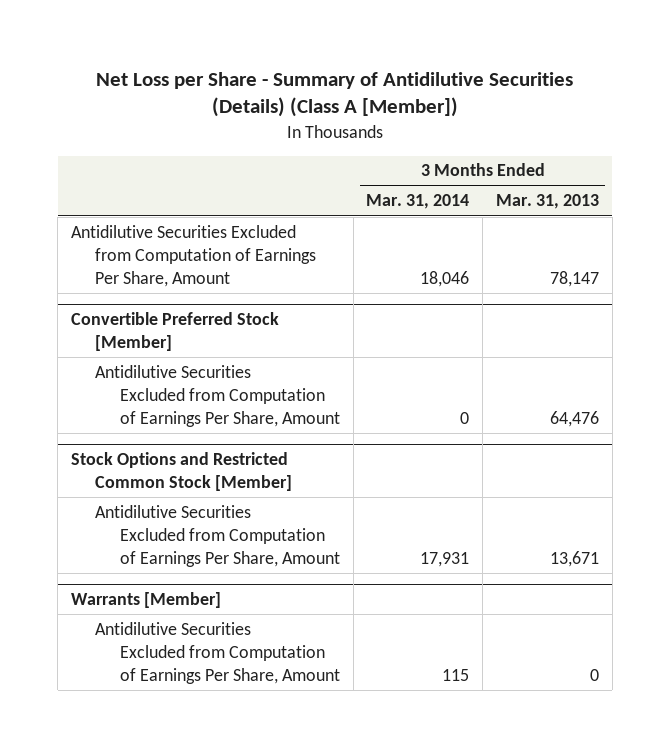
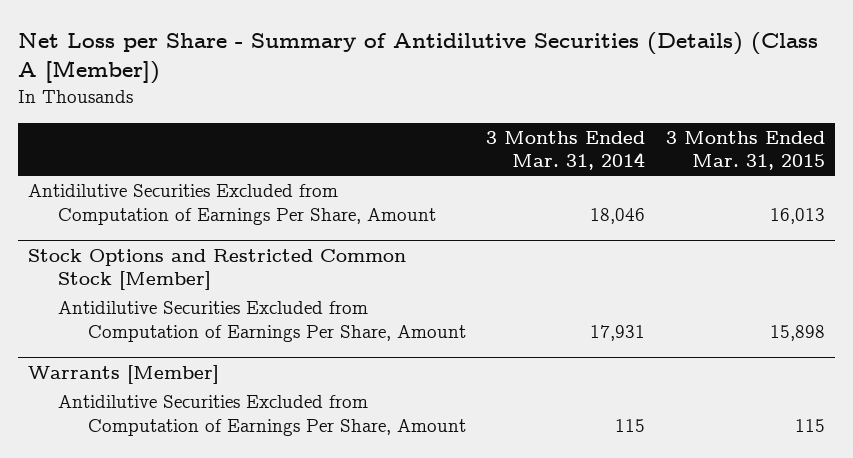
- | 3 Months Ended Mar. 31, 2014 | 3 Months Ended Mar. 31, 2013
+ | 3 Months Ended Mar. 31, 2014 | 3 Months Ended Mar. 31, 2015
- Convertible Preferred Stock [Member]
- Antidilutive Securities Excluded from Computation of Earnings Per Share, Amount | 0 | 64,476

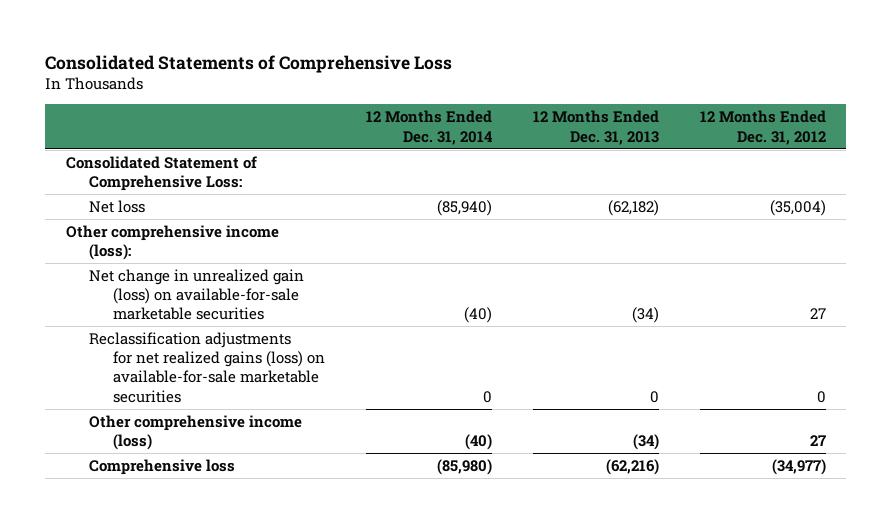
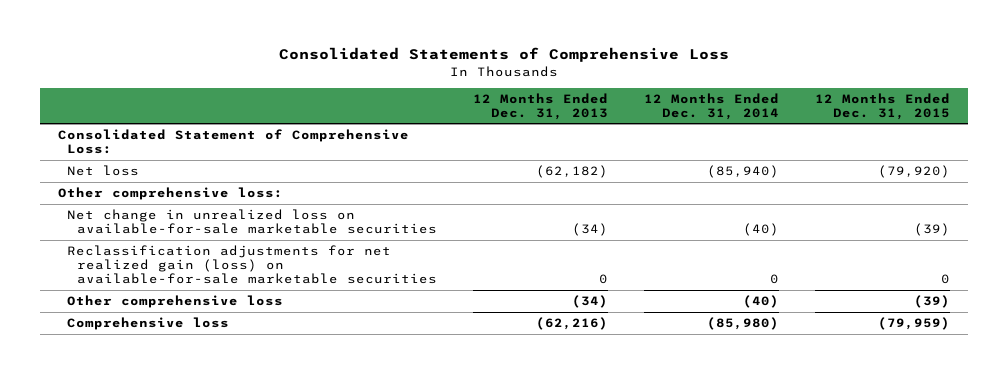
- | 12 Months Ended Dec. 31, 2014 | 12 Months Ended Dec. 31, 2013 | 12 Months Ended Dec. 31, 2012
+ | 12 Months Ended Dec. 31, 2013 | 12 Months Ended Dec. 31, 2014 | 12 Months Ended Dec. 31, 2015
- Other comprehensive income (loss):
- Net change in unrealized gain (loss) on available-for-sale marketable securities | (40) | (34) | 27
- Reclassification adjustments for net realized gains (loss) on available-for-sale marketable securities | 0 | 0 | 0
- Other comprehensive income (loss) | (40) | (34) | 27
+ Other comprehensive loss:
+ Net change in unrealized loss on available-for-sale marketable securities | (34) | (40) | (39)
+ Reclassification adjustments for net realized gain (loss) on available-for-sale marketable securities | 0 | 0 | 0
+ Other comprehensive loss | (34) | (40) | (39)

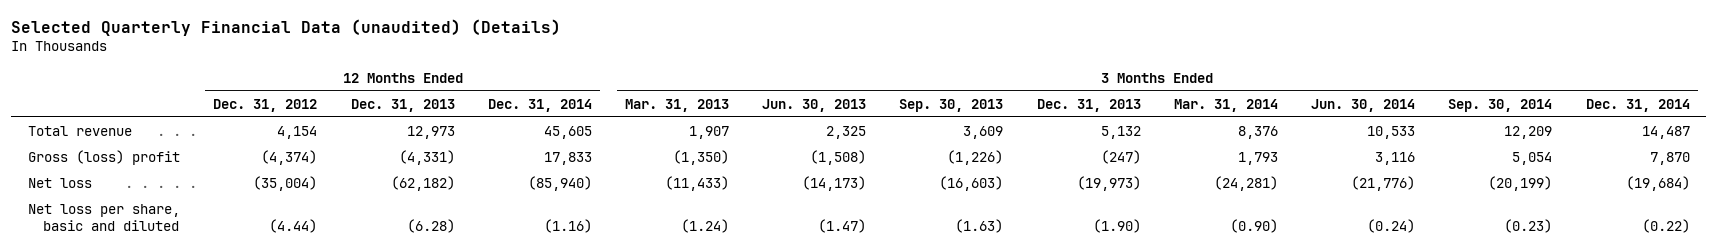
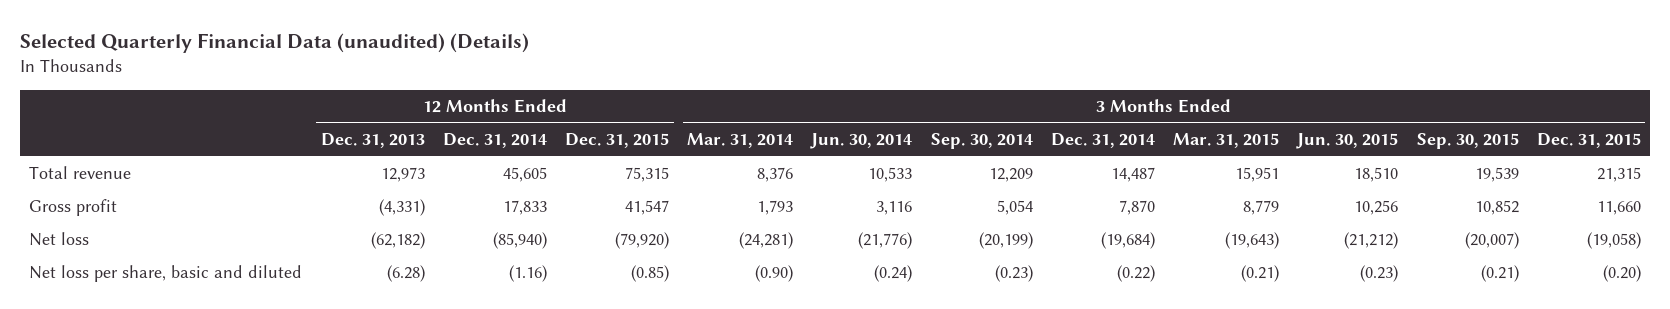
- | 12 Months Ended Dec. 31, 2012 | 12 Months Ended Dec. 31, 2013 | 12 Months Ended Dec. 31, 2014 | 3 Months Ended Mar. 31, 2013 | 3 Months Ended Jun. 30, 2013 | 3 Months Ended Sep. 30, 2013 | 3 Months Ended Dec. 31, 2013 | 3 Months Ended Mar. 31, 2014 | 3 Months Ended Jun. 30, 2014 | 3 Months Ended Sep. 30, 2014 | 3 Months Ended Dec. 31, 2014
+ | 12 Months Ended Dec. 31, 2013 | 12 Months Ended Dec. 31, 2014 | 12 Months Ended Dec. 31, 2015 | 3 Months Ended Mar. 31, 2014 | 3 Months Ended Jun. 30, 2014 | 3 Months Ended Sep. 30, 2014 | 3 Months Ended Dec. 31, 2014 | 3 Months Ended Mar. 31, 2015 | 3 Months Ended Jun. 30, 2015 | 3 Months Ended Sep. 30, 2015 | 3 Months Ended Dec. 31, 2015
- Gross (loss) profit | (4,374) | (4,331) | 17,833 | (1,350) | (1,508) | (1,226) | (247) | 1,793 | 3,116 | 5,054 | 7,870
+ Gross profit | (4,331) | 17,833 | 41,547 | 1,793 | 3,116 | 5,054 | 7,870 | 8,779 | 10,256 | 10,852 | 11,660

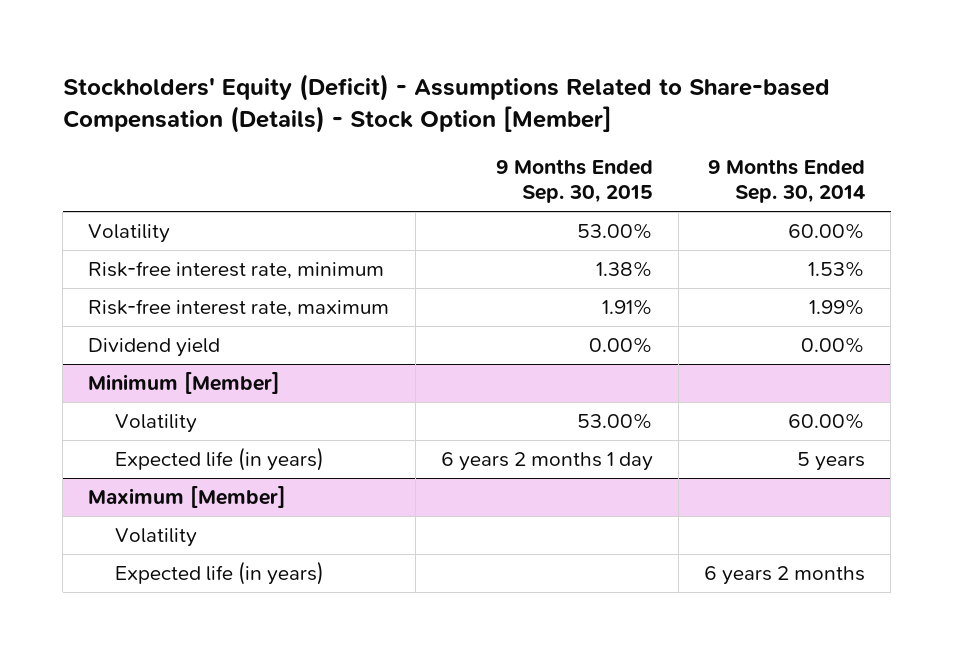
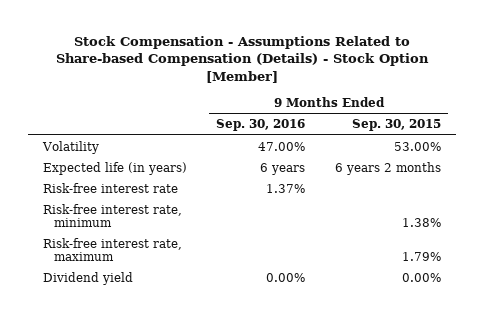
- Stockholders' Equity (Deficit) - Assumptions Related to Share-based Compensation (Details) - Stock Option [Member]
+ Stock Compensation - Assumptions Related to Share-based Compensation (Details) - Stock Option [Member]
- | 9 Months Ended Sep. 30, 2015 | 9 Months Ended Sep. 30, 2014
+ | 9 Months Ended Sep. 30, 2016 | 9 Months Ended Sep. 30, 2015
+ Expected life (in years) | 6 years | 6 years 2 months
+ Risk-free interest rate | 1.37% |
- Risk-free interest rate, maximum | 1.91% | 1.99%
+ Risk-free interest rate, maximum | | 1.79%
- Minimum [Member]
- Volatility | 53.00% | 60.00%
- Expected life (in years) | 6 years 2 months 1 day | 5 years
- Maximum [Member]
- Volatility
- Expected life (in years) | | 6 years 2 months

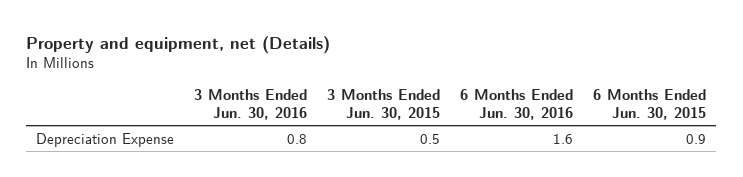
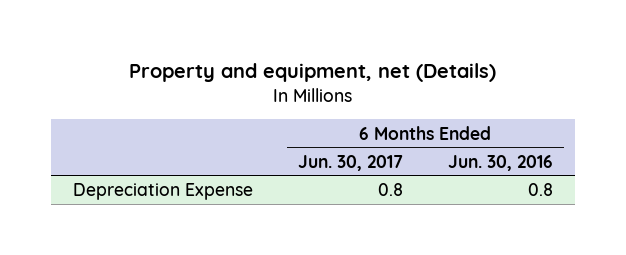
- | 3 Months Ended Jun. 30, 2016 | 3 Months Ended Jun. 30, 2015 | 6 Months Ended Jun. 30, 2016 | 6 Months Ended Jun. 30, 2015
+ | 6 Months Ended Jun. 30, 2017 | 6 Months Ended Jun. 30, 2016
- Depreciation Expense | 0.8 | 0.5 | 1.6 | 0.9
+ Depreciation Expense | 0.8 | 0.8

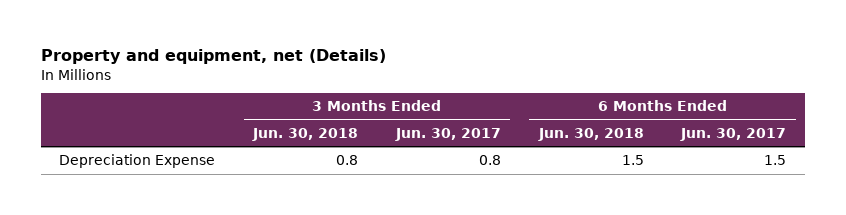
- | 6 Months Ended Jun. 30, 2017 | 6 Months Ended Jun. 30, 2016
+ | 3 Months Ended Jun. 30, 2018 | 3 Months Ended Jun. 30, 2017 | 6 Months Ended Jun. 30, 2018 | 6 Months Ended Jun. 30, 2017
- Depreciation Expense | 0.8 | 0.8
+ Depreciation Expense | 0.8 | 0.8 | 1.5 | 1.5

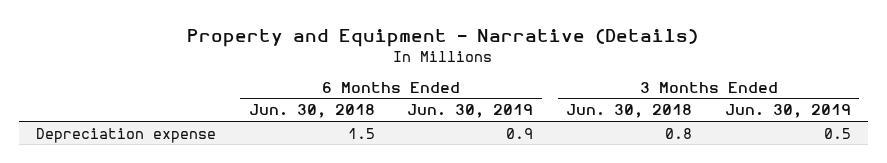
- Property and equipment, net (Details)
+ Property and Equipment - Narrative (Details)
- | 3 Months Ended Jun. 30, 2018 | 3 Months Ended Jun. 30, 2017 | 6 Months Ended Jun. 30, 2018 | 6 Months Ended Jun. 30, 2017
+ | 6 Months Ended Jun. 30, 2018 | 6 Months Ended Jun. 30, 2019 | 3 Months Ended Jun. 30, 2018 | 3 Months Ended Jun. 30, 2019
- Depreciation Expense | 0.8 | 0.8 | 1.5 | 1.5
+ Depreciation expense | 1.5 | 0.9 | 0.8 | 0.5

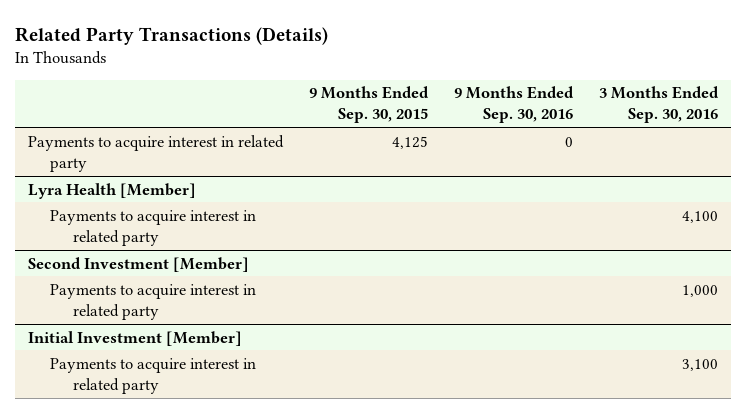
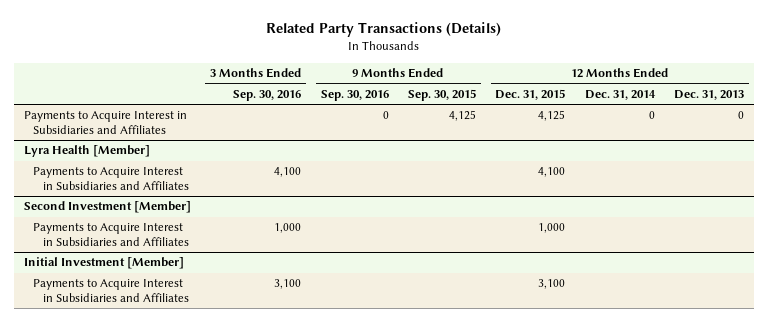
- | 9 Months Ended Sep. 30, 2015 | 9 Months Ended Sep. 30, 2016 | 3 Months Ended Sep. 30, 2016
+ | 3 Months Ended Sep. 30, 2016 | 9 Months Ended Sep. 30, 2016 | 9 Months Ended Sep. 30, 2015 | 12 Months Ended Dec. 31, 2015 | 12 Months Ended Dec. 31, 2014 | 12 Months Ended Dec. 31, 2013
- Payments to acquire interest in related party | 4,125 | 0 |
+ Payments to Acquire Interest in Subsidiaries and Affiliates | | 0 | 4,125 | 4,125 | 0 | 0
@ Lyra Health [Member]
- Payments to acquire interest in related party | | | 4,100
+ Payments to Acquire Interest in Subsidiaries and Affiliates | 4,100 | | | 4,100 | |
@ Second Investment [Member]
- Payments to acquire interest in related party | | | 1,000
+ Payments to Acquire Interest in Subsidiaries and Affiliates | 1,000 | | | 1,000 | |
@ Initial Investment [Member]
- Payments to acquire interest in related party | | | 3,100
+ Payments to Acquire Interest in Subsidiaries and Affiliates | 3,100 | | | 3,100 | |

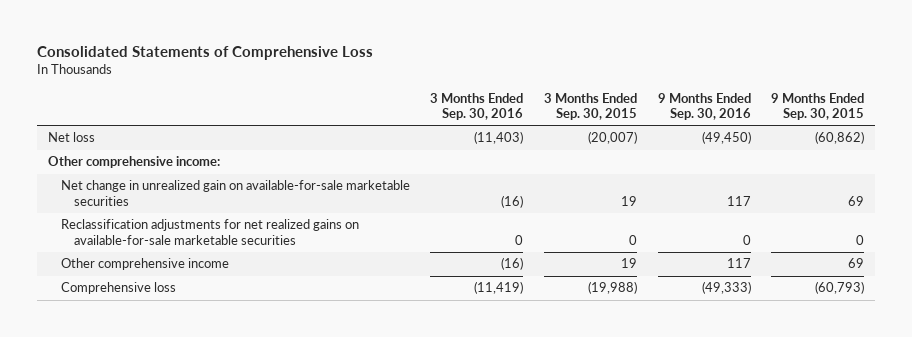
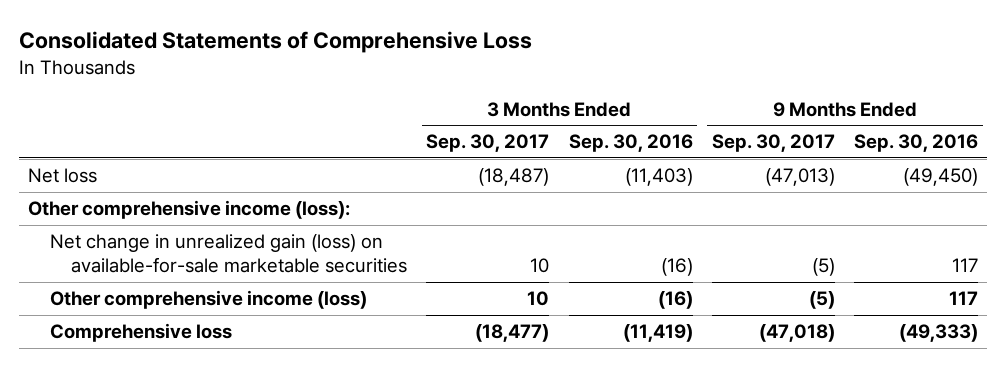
- | 3 Months Ended Sep. 30, 2016 | 3 Months Ended Sep. 30, 2015 | 9 Months Ended Sep. 30, 2016 | 9 Months Ended Sep. 30, 2015
+ | 3 Months Ended Sep. 30, 2017 | 3 Months Ended Sep. 30, 2016 | 9 Months Ended Sep. 30, 2017 | 9 Months Ended Sep. 30, 2016
- Other comprehensive income:
- Net change in unrealized gain on available-for-sale marketable securities | (16) | 19 | 117 | 69
- Reclassification adjustments for net realized gains on available-for-sale marketable securities | 0 | 0 | 0 | 0
- Other comprehensive income | (16) | 19 | 117 | 69
+ Other comprehensive income (loss):
+ Net change in unrealized gain (loss) on available-for-sale marketable securities | 10 | (16) | (5) | 117
+ Other comprehensive income (loss) | 10 | (16) | (5) | 117

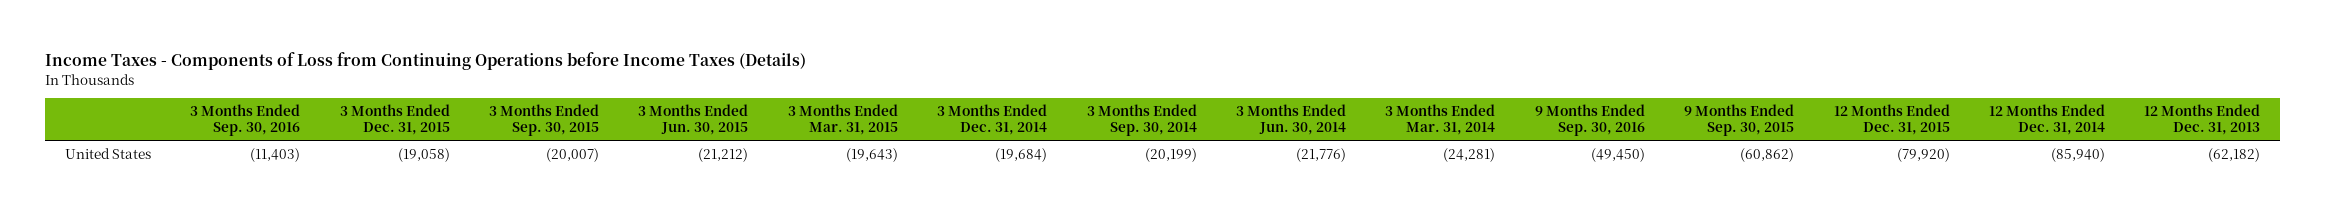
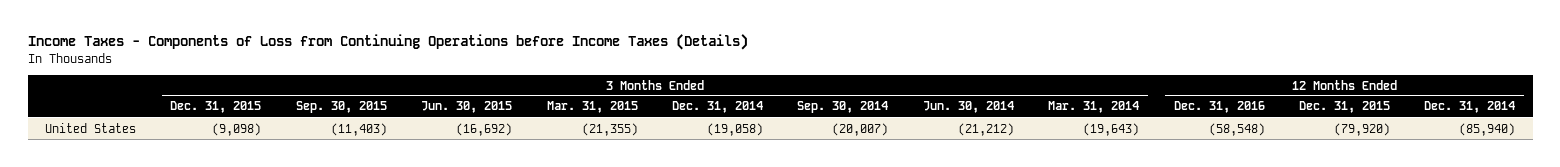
- | 3 Months Ended Sep. 30, 2016 | 3 Months Ended Dec. 31, 2015 | 3 Months Ended Sep. 30, 2015 | 3 Months Ended Jun. 30, 2015 | 3 Months Ended Mar. 31, 2015 | 3 Months Ended Dec. 31, 2014 | 3 Months Ended Sep. 30, 2014 | 3 Months Ended Jun. 30, 2014 | 3 Months Ended Mar. 31, 2014 | 9 Months Ended Sep. 30, 2016 | 9 Months Ended Sep. 30, 2015 | 12 Months Ended Dec. 31, 2015 | 12 Months Ended Dec. 31, 2014 | 12 Months Ended Dec. 31, 2013
+ | 3 Months Ended Dec. 31, 2015 | 3 Months Ended Sep. 30, 2015 | 3 Months Ended Jun. 30, 2015 | 3 Months Ended Mar. 31, 2015 | 3 Months Ended Dec. 31, 2014 | 3 Months Ended Sep. 30, 2014 | 3 Months Ended Jun. 30, 2014 | 3 Months Ended Mar. 31, 2014 | 12 Months Ended Dec. 31, 2016 | 12 Months Ended Dec. 31, 2015 | 12 Months Ended Dec. 31, 2014
- United States | (11,403) | (19,058) | (20,007) | (21,212) | (19,643) | (19,684) | (20,199) | (21,776) | (24,281) | (49,450) | (60,862) | (79,920) | (85,940) | (62,182)
+ United States | (9,098) | (11,403) | (16,692) | (21,355) | (19,058) | (20,007) | (21,212) | (19,643) | (58,548) | (79,920) | (85,940)

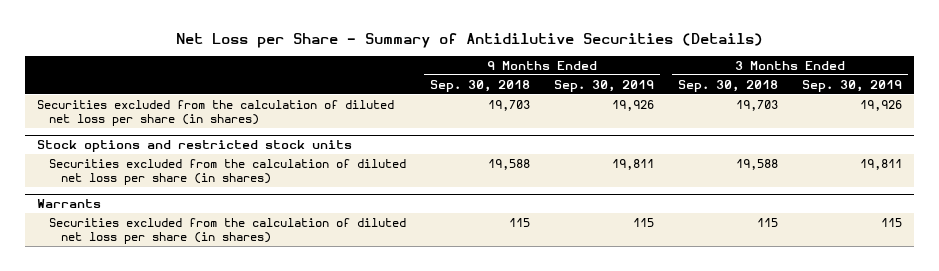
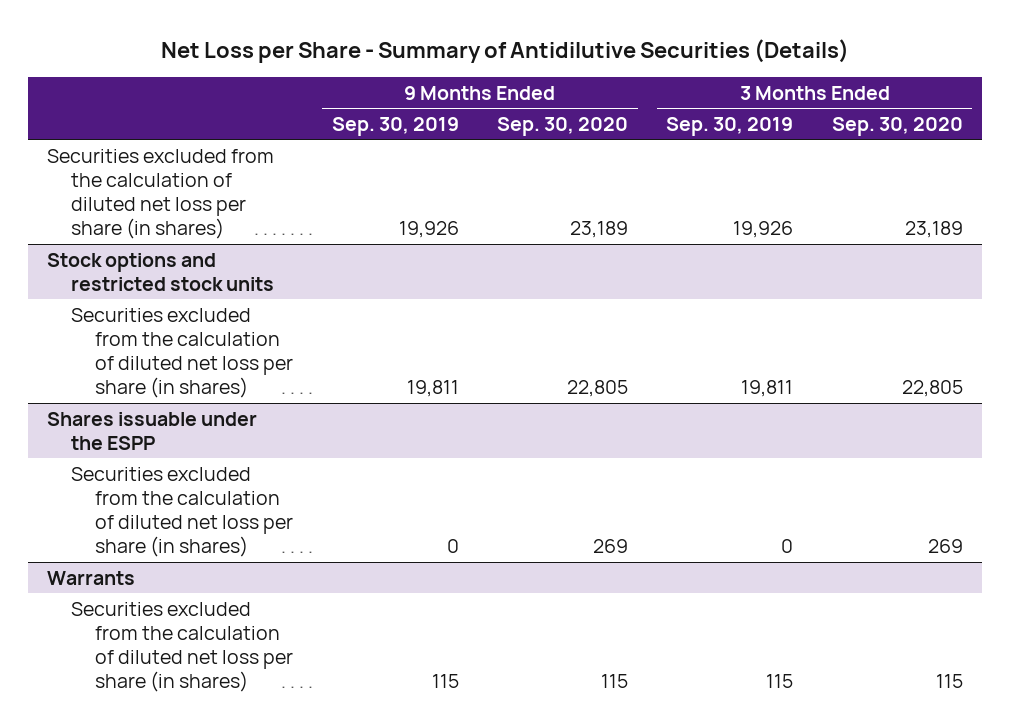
- | 9 Months Ended Sep. 30, 2018 | 9 Months Ended Sep. 30, 2019 | 3 Months Ended Sep. 30, 2018 | 3 Months Ended Sep. 30, 2019
+ | 9 Months Ended Sep. 30, 2019 | 9 Months Ended Sep. 30, 2020 | 3 Months Ended Sep. 30, 2019 | 3 Months Ended Sep. 30, 2020
+ Shares issuable under the ESPP
+ Securities excluded from the calculation of diluted net loss per share (in shares) | 0 | 269 | 0 | 269

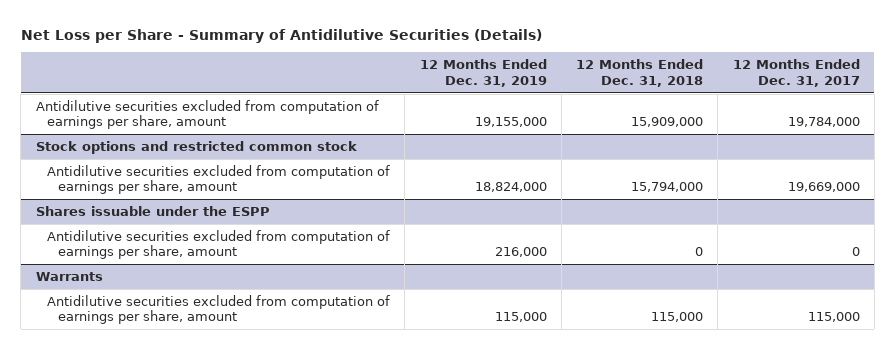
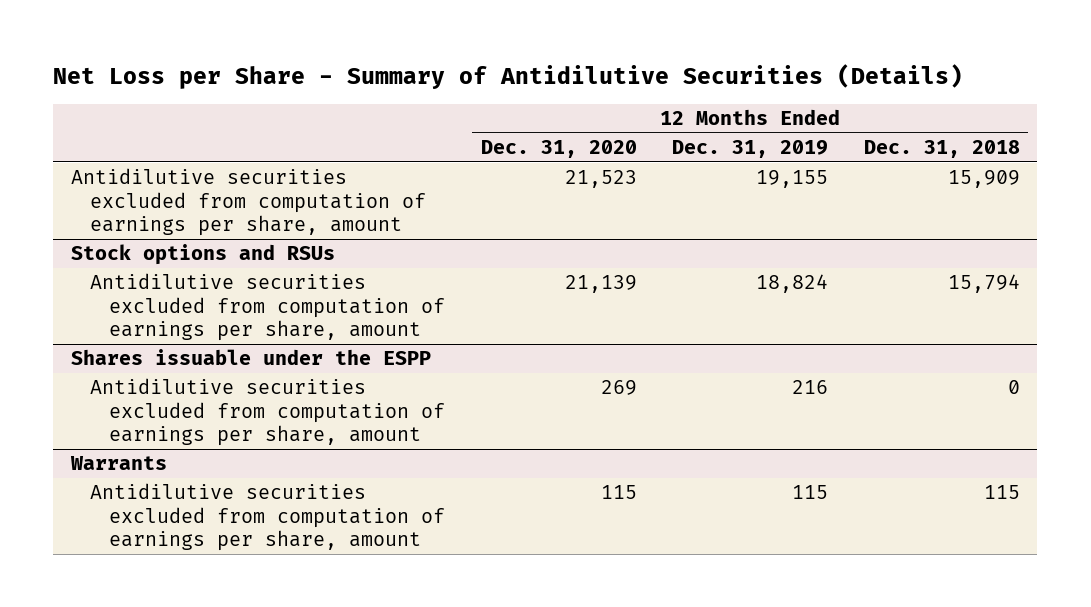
- | 12 Months Ended Dec. 31, 2019 | 12 Months Ended Dec. 31, 2018 | 12 Months Ended Dec. 31, 2017
+ | 12 Months Ended Dec. 31, 2020 | 12 Months Ended Dec. 31, 2019 | 12 Months Ended Dec. 31, 2018
- Antidilutive securities excluded from computation of earnings per share, amount | 19,155,000 | 15,909,000 | 19,784,000
- Stock options and restricted common stock
- Antidilutive securities excluded from computation of earnings per share, amount | 18,824,000 | 15,794,000 | 19,669,000
+ Antidilutive securities excluded from computation of earnings per share, amount | 21,523 | 19,155 | 15,909
+ Stock options and RSUs
+ Antidilutive securities excluded from computation of earnings per share, amount | 21,139 | 18,824 | 15,794
@ Shares issuable under the ESPP
- Antidilutive securities excluded from computation of earnings per share, amount | 216,000 | 0 | 0
+ Antidilutive securities excluded from computation of earnings per share, amount | 269 | 216 | 0
@ Warrants
- Antidilutive securities excluded from computation of earnings per share, amount | 115,000 | 115,000 | 115,000
+ Antidilutive securities excluded from computation of earnings per share, amount | 115 | 115 | 115

